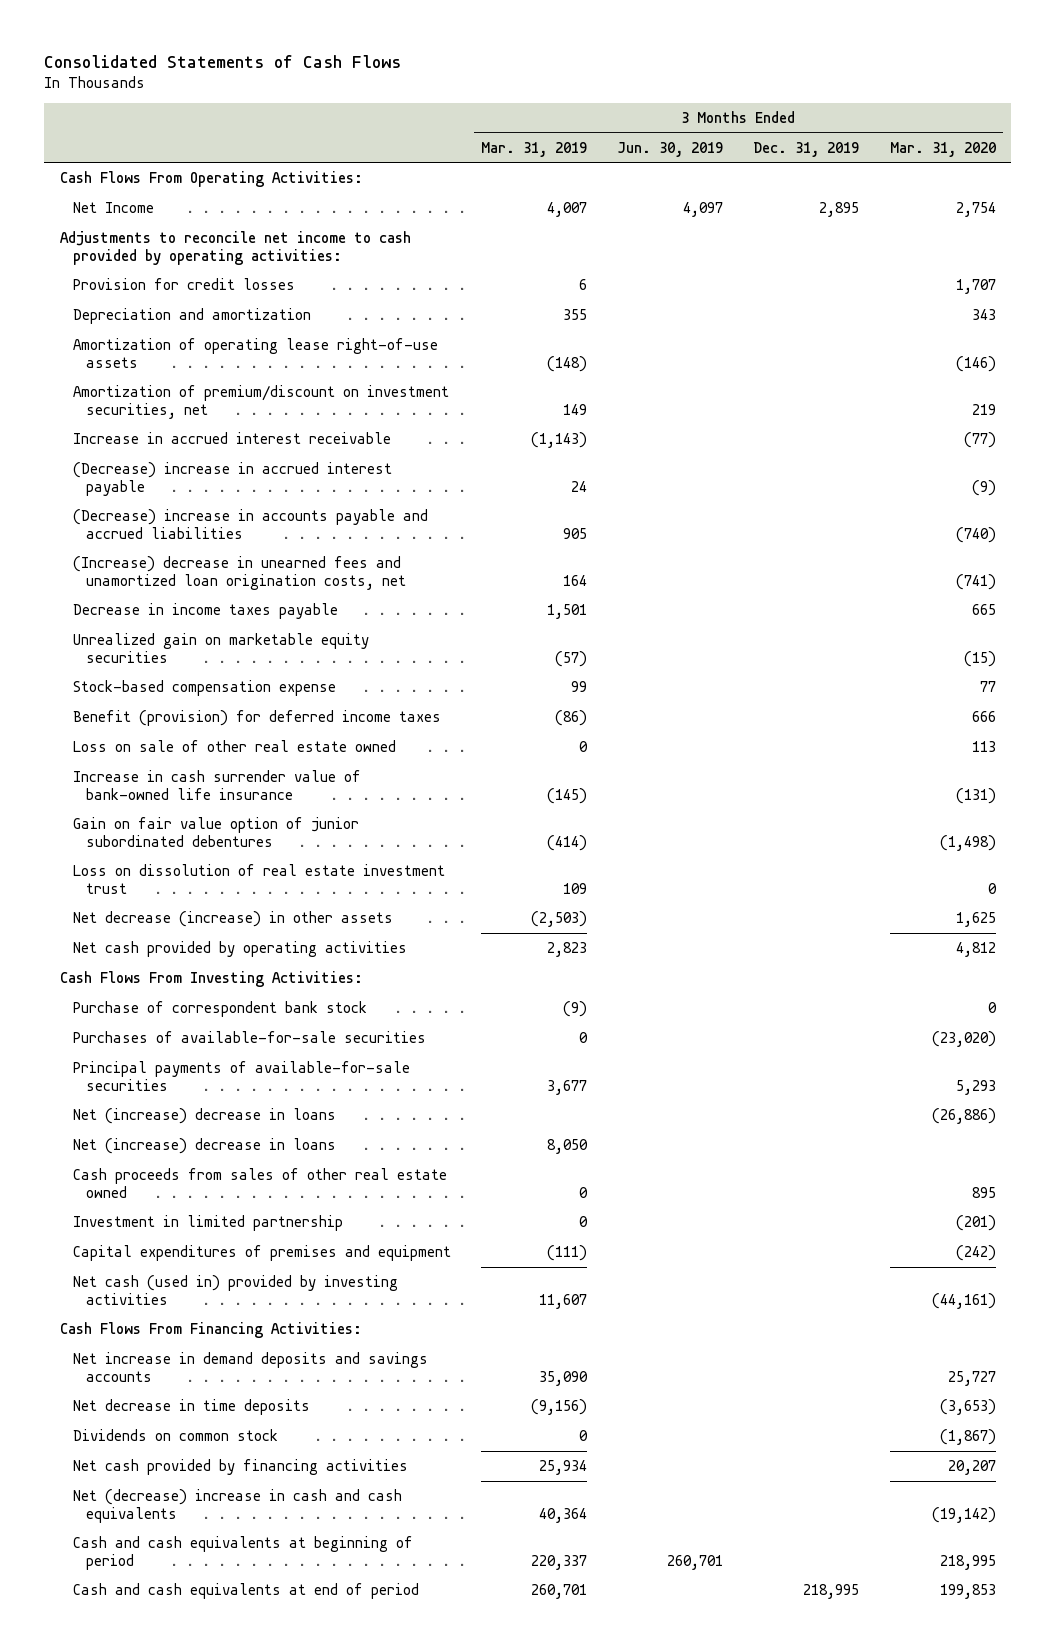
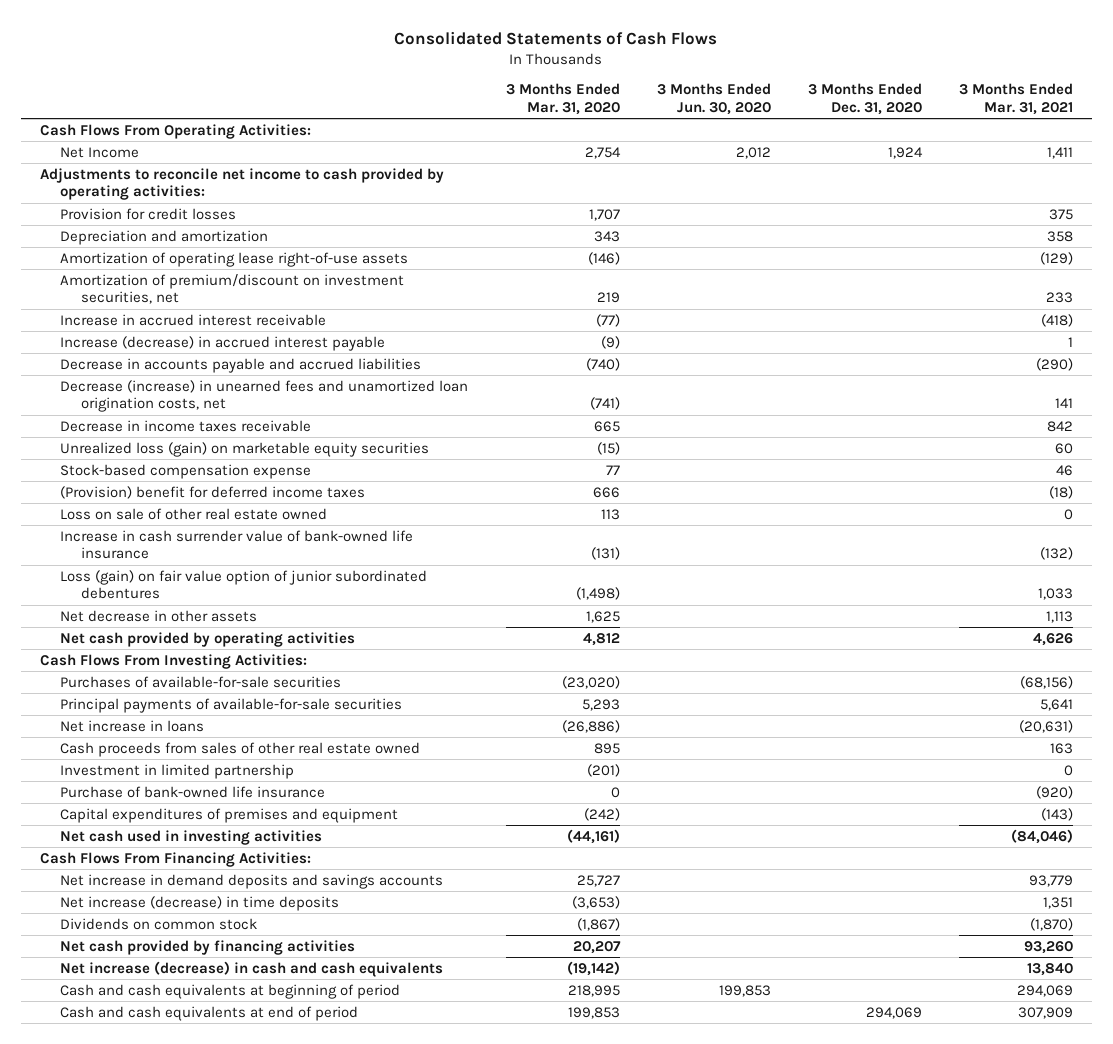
- | 3 Months Ended Mar. 31, 2019 | 3 Months Ended Jun. 30, 2019 | 3 Months Ended Dec. 31, 2019 | 3 Months Ended Mar. 31, 2020
+ | 3 Months Ended Mar. 31, 2020 | 3 Months Ended Jun. 30, 2020 | 3 Months Ended Dec. 31, 2020 | 3 Months Ended Mar. 31, 2021
- (Decrease) increase in accrued interest payable | 24 | | | (9)
- (Decrease) increase in accounts payable and accrued liabilities | 905 | | | (740)
- (Increase) decrease in unearned fees and unamortized loan origination costs, net | 164 | | | (741)
- Decrease in income taxes payable | 1,501 | | | 665
- Unrealized gain on marketable equity securities | (57) | | | (15)
+ Increase (decrease) in accrued interest payable | (9) | | | 1
+ Decrease in accounts payable and accrued liabilities | (740) | | | (290)
+ Decrease (increase) in unearned fees and unamortized loan origination costs, net | (741) | | | 141
+ Decrease in income taxes receivable | 665 | | | 842
+ Unrealized loss (gain) on marketable equity securities | (15) | | | 60
- Benefit (provision) for deferred income taxes | (86) | | | 666
+ (Provision) benefit for deferred income taxes | 666 | | | (18)
- Gain on fair value option of junior subordinated debentures | (414) | | | (1,498)
- Loss on dissolution of real estate investment trust | 109 | | | 0
- Net decrease (increase) in other assets | (2,503) | | | 1,625
+ Loss (gain) on fair value option of junior subordinated debentures | (1,498) | | | 1,033
+ Net decrease in other assets | 1,625 | | | 1,113
- Purchase of correspondent bank stock | (9) | | | 0
- Net (increase) decrease in loans | | | | (26,886)
- Net (increase) decrease in loans | 8,050 | | |
+ Net increase in loans | (26,886) | | | (20,631)
+ Purchase of bank-owned life insurance | 0 | | | (920)
- Net cash (used in) provided by investing activities | 11,607 | | | (44,161)
+ Net cash used in investing activities | (44,161) | | | (84,046)
- Net decrease in time deposits | (9,156) | | | (3,653)
+ Net increase (decrease) in time deposits | (3,653) | | | 1,351
- Net (decrease) increase in cash and cash equivalents | 40,364 | | | (19,142)
+ Net increase (decrease) in cash and cash equivalents | (19,142) | | | 13,840

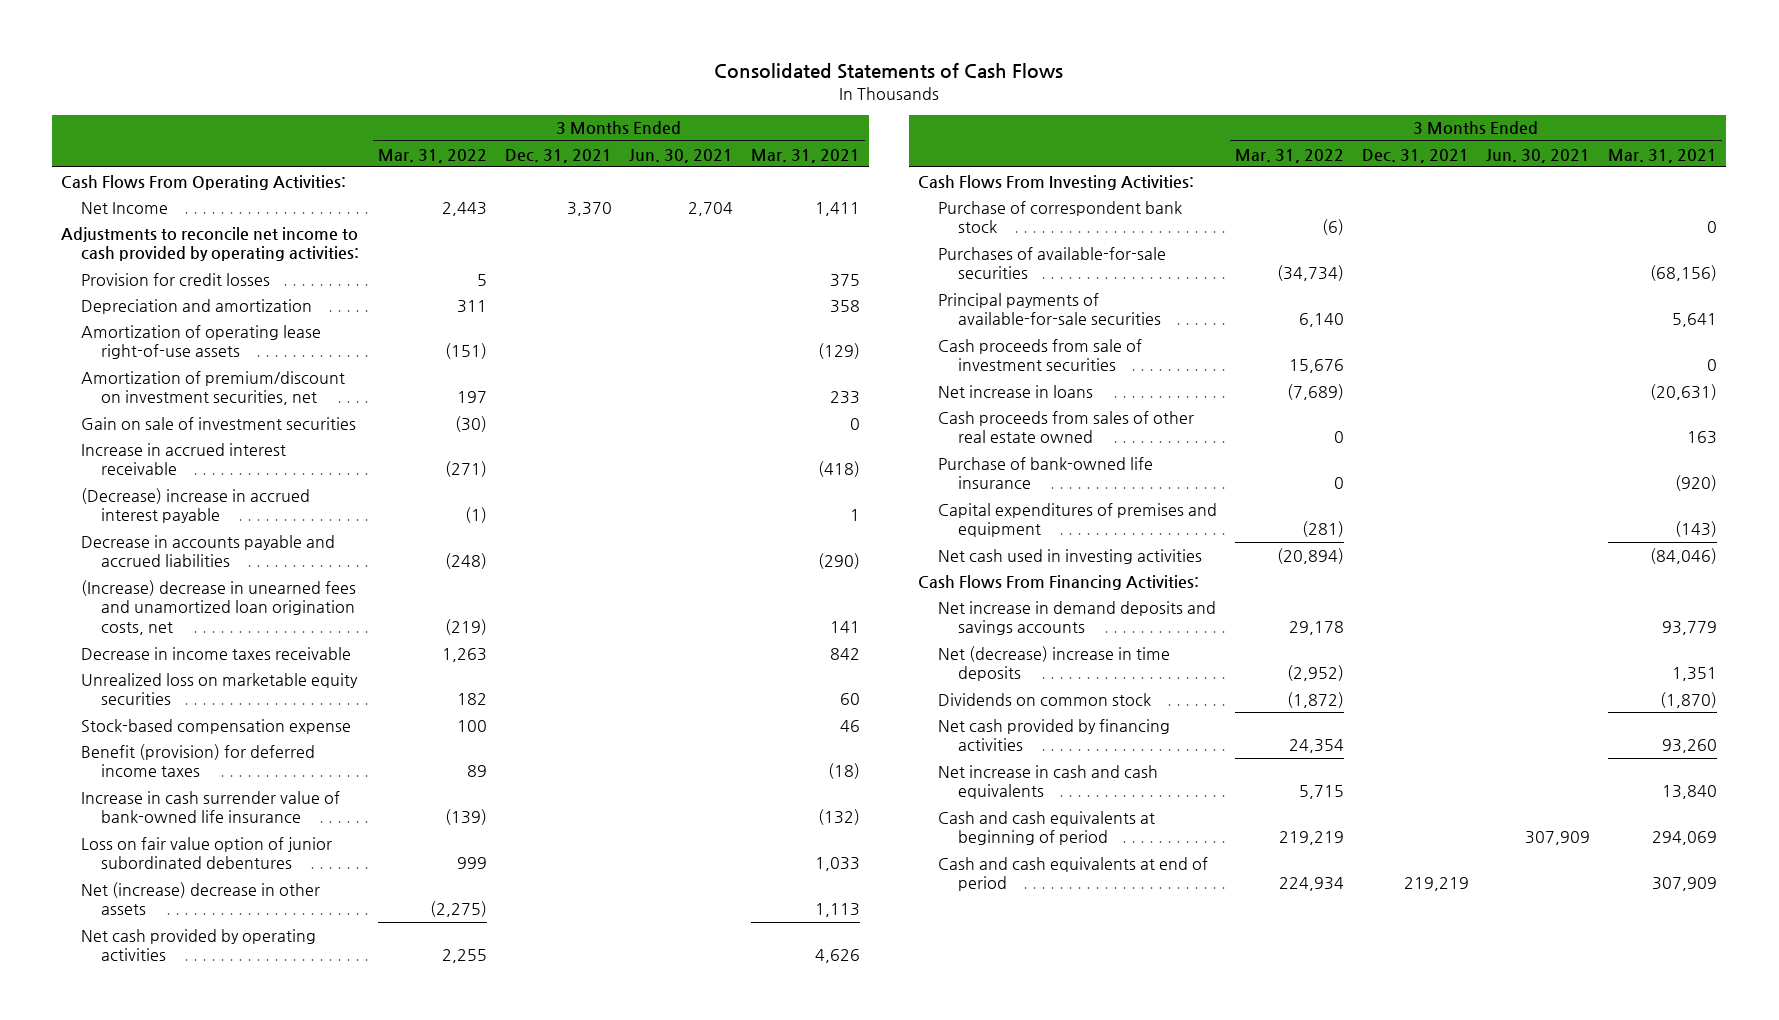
- | 3 Months Ended Mar. 31, 2020 | 3 Months Ended Jun. 30, 2020 | 3 Months Ended Dec. 31, 2020 | 3 Months Ended Mar. 31, 2021
+ | 3 Months Ended Mar. 31, 2022 | 3 Months Ended Dec. 31, 2021 | 3 Months Ended Jun. 30, 2021 | 3 Months Ended Mar. 31, 2021
+ Gain on sale of investment securities | (30) | | | 0
- Increase (decrease) in accrued interest payable | (9) | | | 1
+ (Decrease) increase in accrued interest payable | (1) | | | 1
- Decrease (increase) in unearned fees and unamortized loan origination costs, net | (741) | | | 141
+ (Increase) decrease in unearned fees and unamortized loan origination costs, net | (219) | | | 141
- Unrealized loss (gain) on marketable equity securities | (15) | | | 60
+ Unrealized loss on marketable equity securities | 182 | | | 60
- (Provision) benefit for deferred income taxes | 666 | | | (18)
- Loss on sale of other real estate owned | 113 | | | 0
+ Benefit (provision) for deferred income taxes | 89 | | | (18)
- Loss (gain) on fair value option of junior subordinated debentures | (1,498) | | | 1,033
- Net decrease in other assets | 1,625 | | | 1,113
+ Loss on fair value option of junior subordinated debentures | 999 | | | 1,033
+ Net (increase) decrease in other assets | (2,275) | | | 1,113
+ Purchase of correspondent bank stock | (6) | | | 0
+ Cash proceeds from sale of investment securities | 15,676 | | | 0
- Investment in limited partnership | (201) | | | 0
- Net increase (decrease) in time deposits | (3,653) | | | 1,351
+ Net (decrease) increase in time deposits | (2,952) | | | 1,351
- Net increase (decrease) in cash and cash equivalents | (19,142) | | | 13,840
+ Net increase in cash and cash equivalents | 5,715 | | | 13,840

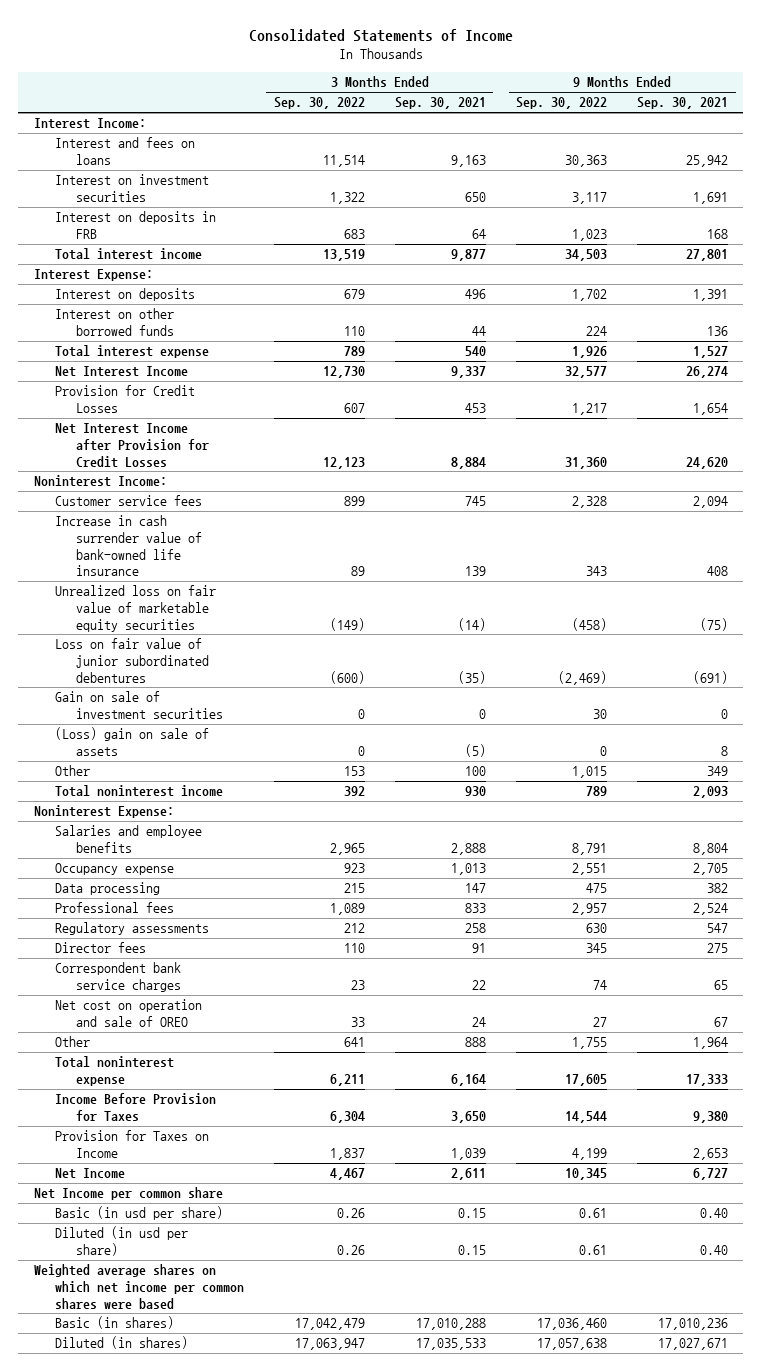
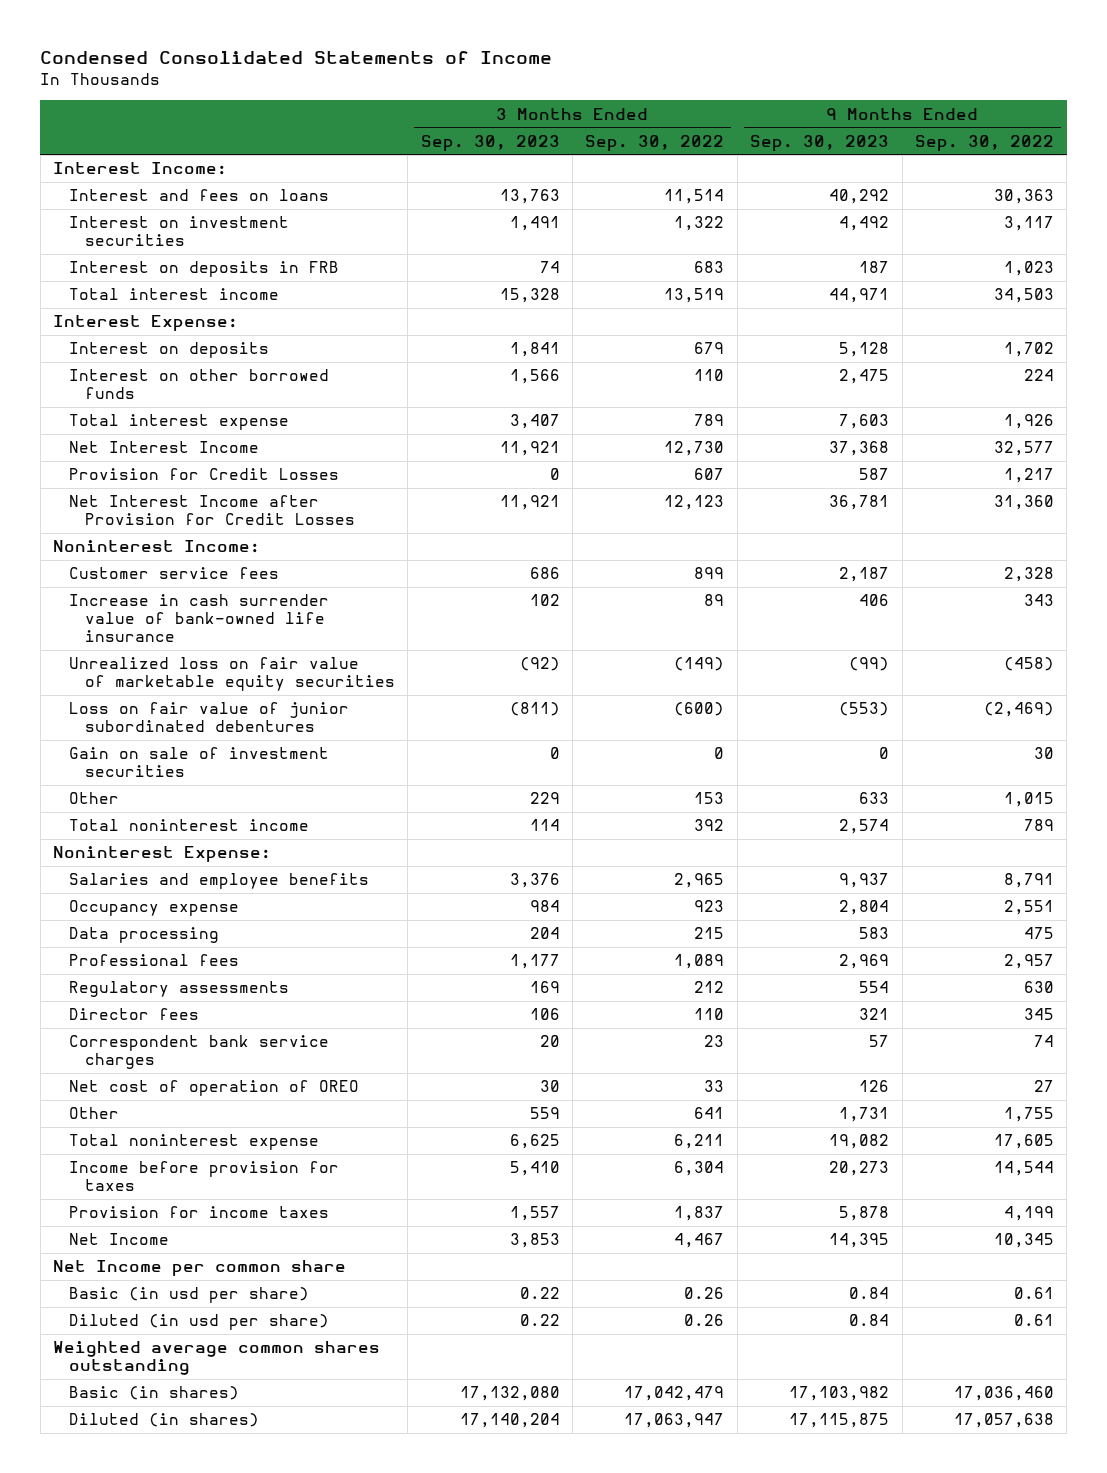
- Consolidated Statements of Income
+ Condensed Consolidated Statements of Income
- | 3 Months Ended Sep. 30, 2022 | 3 Months Ended Sep. 30, 2021 | 9 Months Ended Sep. 30, 2022 | 9 Months Ended Sep. 30, 2021
+ | 3 Months Ended Sep. 30, 2023 | 3 Months Ended Sep. 30, 2022 | 9 Months Ended Sep. 30, 2023 | 9 Months Ended Sep. 30, 2022
- (Loss) gain on sale of assets | 0 | (5) | 0 | 8
- Net cost on operation and sale of OREO | 33 | 24 | 27 | 67
+ Net cost of operation of OREO | 30 | 33 | 126 | 27
- Income Before Provision for Taxes | 6,304 | 3,650 | 14,544 | 9,380
- Provision for Taxes on Income | 1,837 | 1,039 | 4,199 | 2,653
+ Income before provision for taxes | 5,410 | 6,304 | 20,273 | 14,544
+ Provision for income taxes | 1,557 | 1,837 | 5,878 | 4,199
- Weighted average shares on which net income per common shares were based
+ Weighted average common shares outstanding

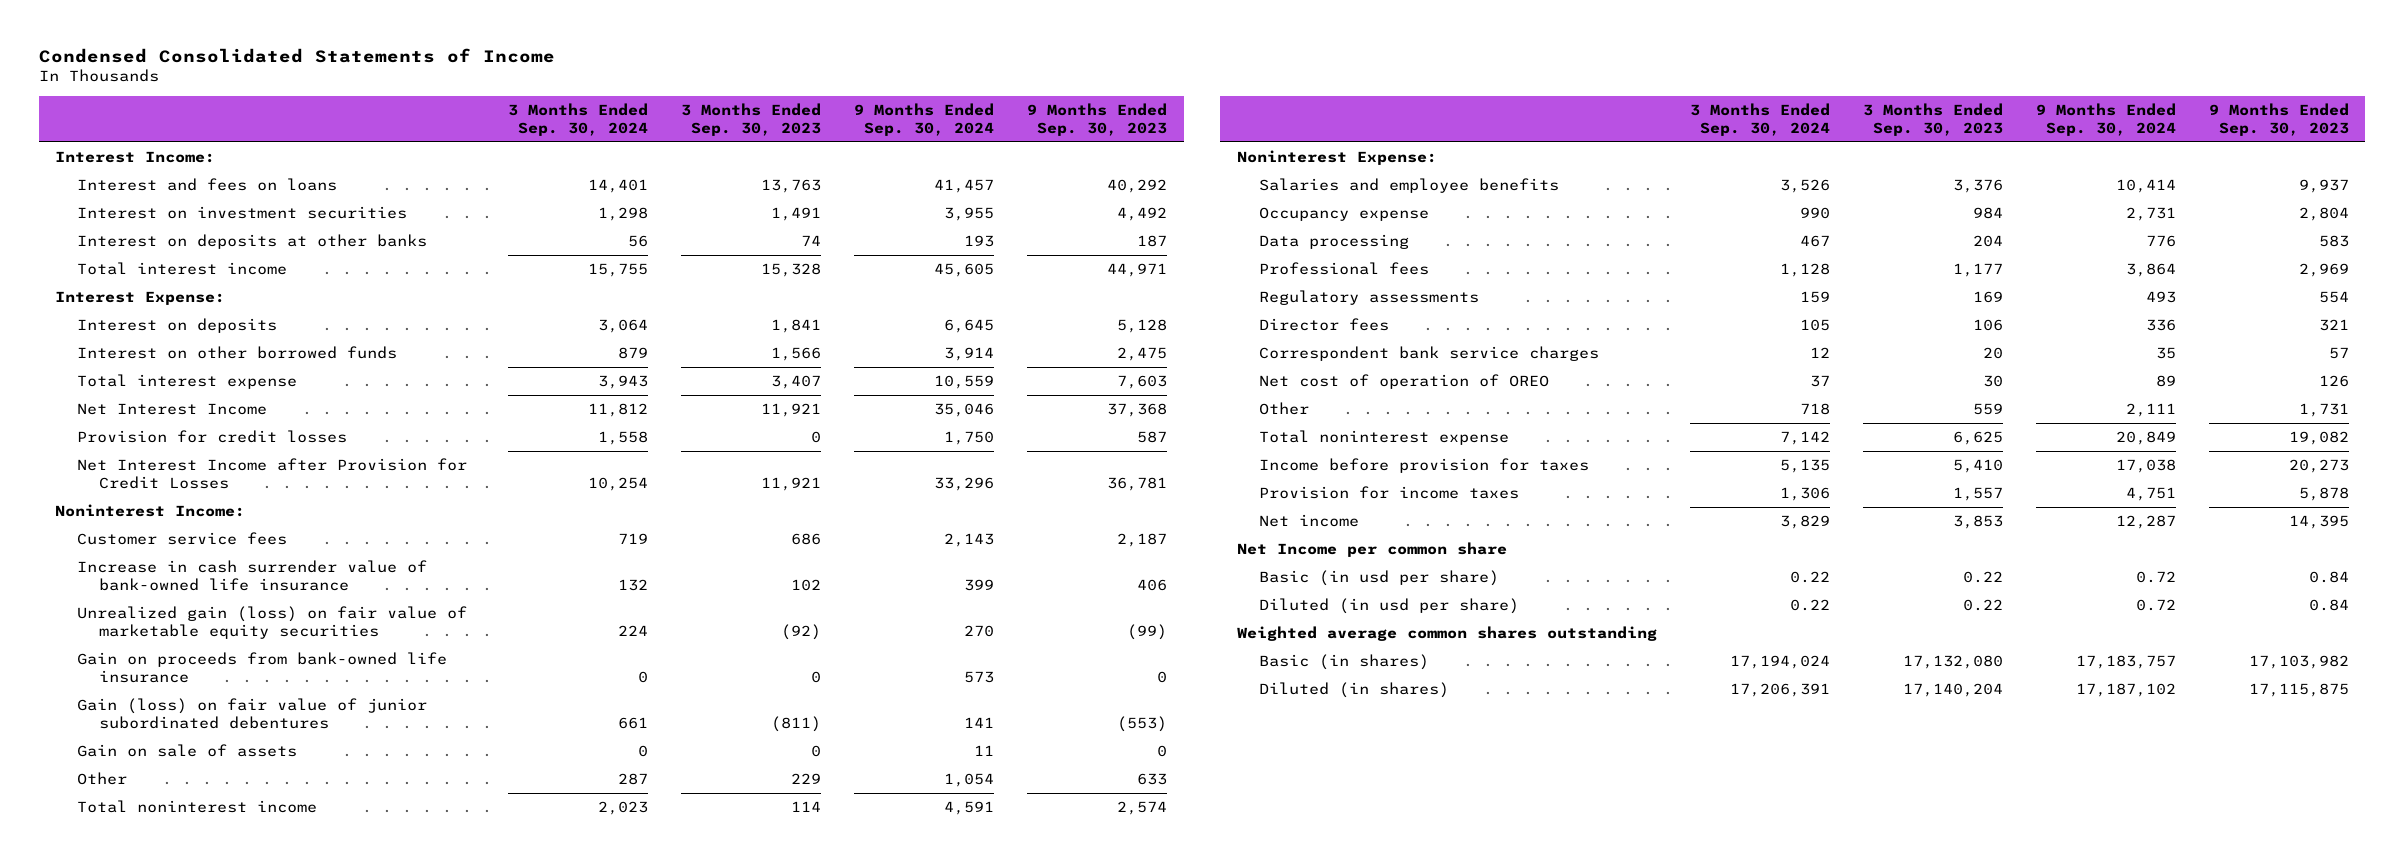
- | 3 Months Ended Sep. 30, 2023 | 3 Months Ended Sep. 30, 2022 | 9 Months Ended Sep. 30, 2023 | 9 Months Ended Sep. 30, 2022
+ | 3 Months Ended Sep. 30, 2024 | 3 Months Ended Sep. 30, 2023 | 9 Months Ended Sep. 30, 2024 | 9 Months Ended Sep. 30, 2023
- Interest on deposits in FRB | 74 | 683 | 187 | 1,023
+ Interest on deposits at other banks | 56 | 74 | 193 | 187
- Provision for Credit Losses | 0 | 607 | 587 | 1,217
+ Provision for credit losses | 1,558 | 0 | 1,750 | 587
- Unrealized loss on fair value of marketable equity securities | (92) | (149) | (99) | (458)
- Loss on fair value of junior subordinated debentures | (811) | (600) | (553) | (2,469)
- Gain on sale of investment securities | 0 | 0 | 0 | 30
+ Unrealized gain (loss) on fair value of marketable equity securities | 224 | (92) | 270 | (99)
+ Gain on proceeds from bank-owned life insurance | 0 | 0 | 573 | 0
+ Gain (loss) on fair value of junior subordinated debentures | 661 | (811) | 141 | (553)
+ Gain on sale of assets | 0 | 0 | 11 | 0
- Net Income | 3,853 | 4,467 | 14,395 | 10,345
+ Net income | 3,829 | 3,853 | 12,287 | 14,395

